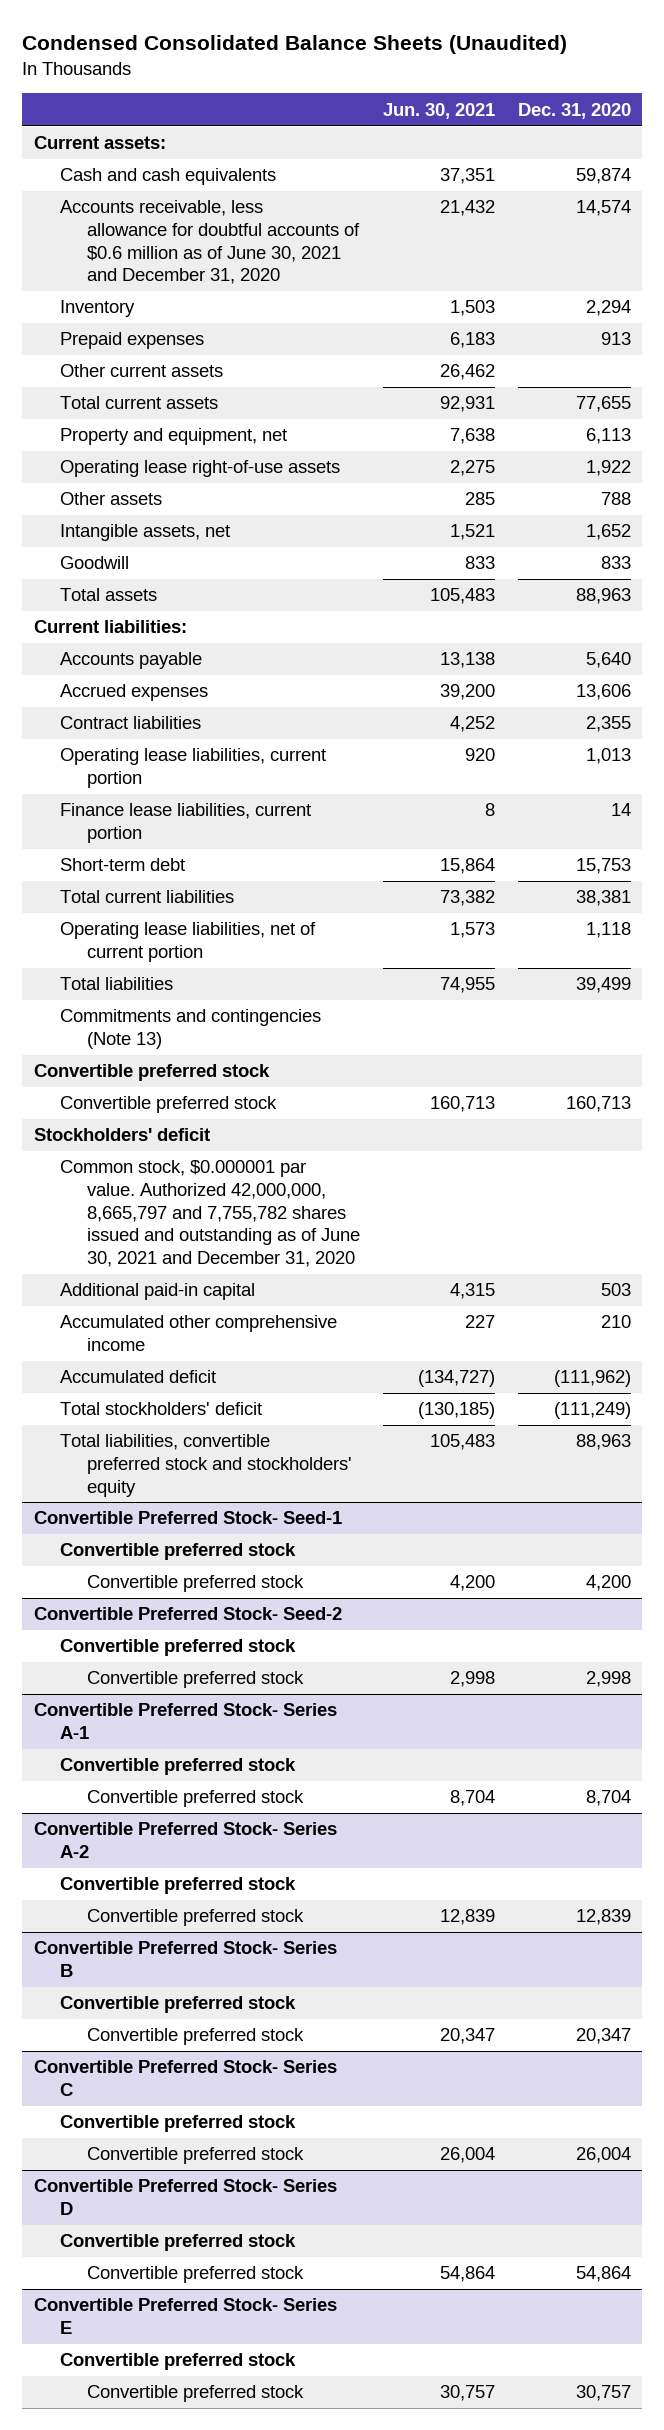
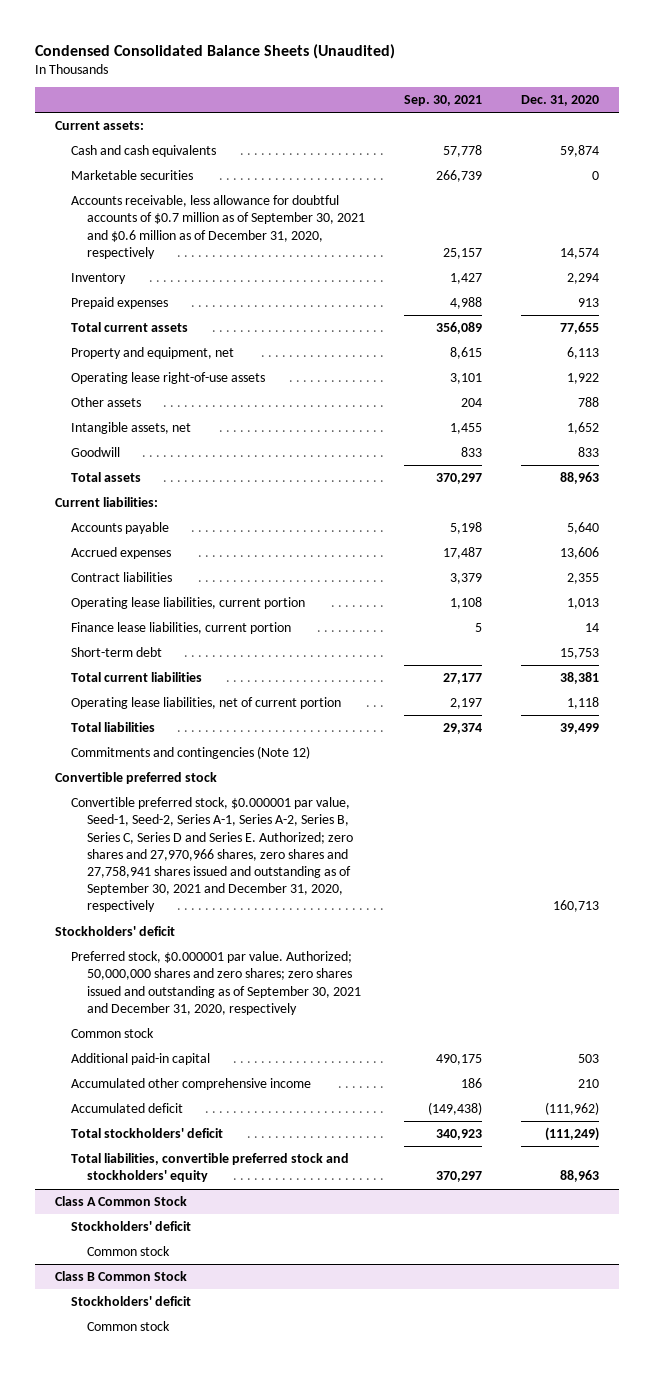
- | Jun. 30, 2021 | Dec. 31, 2020
+ | Sep. 30, 2021 | Dec. 31, 2020
- Accounts receivable, less allowance for doubtful accounts of $0.6 million as of June 30, 2021 and December 31, 2020 | 21,432 | 14,574
+ Marketable securities | 266,739 | 0
+ Accounts receivable, less allowance for doubtful accounts of $0.7 million as of September 30, 2021 and $0.6 million as of December 31, 2020, respectively | 25,157 | 14,574
- Other current assets | 26,462 |
- Commitments and contingencies (Note 13)
+ Commitments and contingencies (Note 12)
- Convertible preferred stock | 160,713 | 160,713
+ Convertible preferred stock, $0.000001 par value, Seed-1, Seed-2, Series A-1, Series A-2, Series B, Series C, Series D and Series E. Authorized; zero shares and 27,970,966 shares, zero shares and 27,758,941 shares issued and outstanding as of September 30, 2021 and December 31, 2020, respectively | | 160,713
- Common stock, $0.000001 par value. Authorized 42,000,000, 8,665,797 and 7,755,782 shares issued and outstanding as of June 30, 2021 and December 31, 2020
+ Preferred stock, $0.000001 par value. Authorized; 50,000,000 shares and zero shares; zero shares issued and outstanding as of September 30, 2021 and December 31, 2020, respectively
+ Common stock
- Convertible Preferred Stock- Seed-1
- Convertible preferred stock
- Convertible preferred stock | 4,200 | 4,200
- Convertible Preferred Stock- Seed-2
- Convertible preferred stock
- Convertible preferred stock | 2,998 | 2,998
- Convertible Preferred Stock- Series A-1
- Convertible preferred stock
- Convertible preferred stock | 8,704 | 8,704
- Convertible Preferred Stock- Series A-2
- Convertible preferred stock
- Convertible preferred stock | 12,839 | 12,839
- Convertible Preferred Stock- Series B
- Convertible preferred stock
- Convertible preferred stock | 20,347 | 20,347
- Convertible Preferred Stock- Series C
- Convertible preferred stock
- Convertible preferred stock | 26,004 | 26,004
- Convertible Preferred Stock- Series D
- Convertible preferred stock
- Convertible preferred stock | 54,864 | 54,864
- Convertible Preferred Stock- Series E
- Convertible preferred stock
- Convertible preferred stock | 30,757 | 30,757
+ Class A Common Stock
+ Stockholders' deficit
+ Common stock
+ Class B Common Stock
+ Stockholders' deficit
+ Common stock

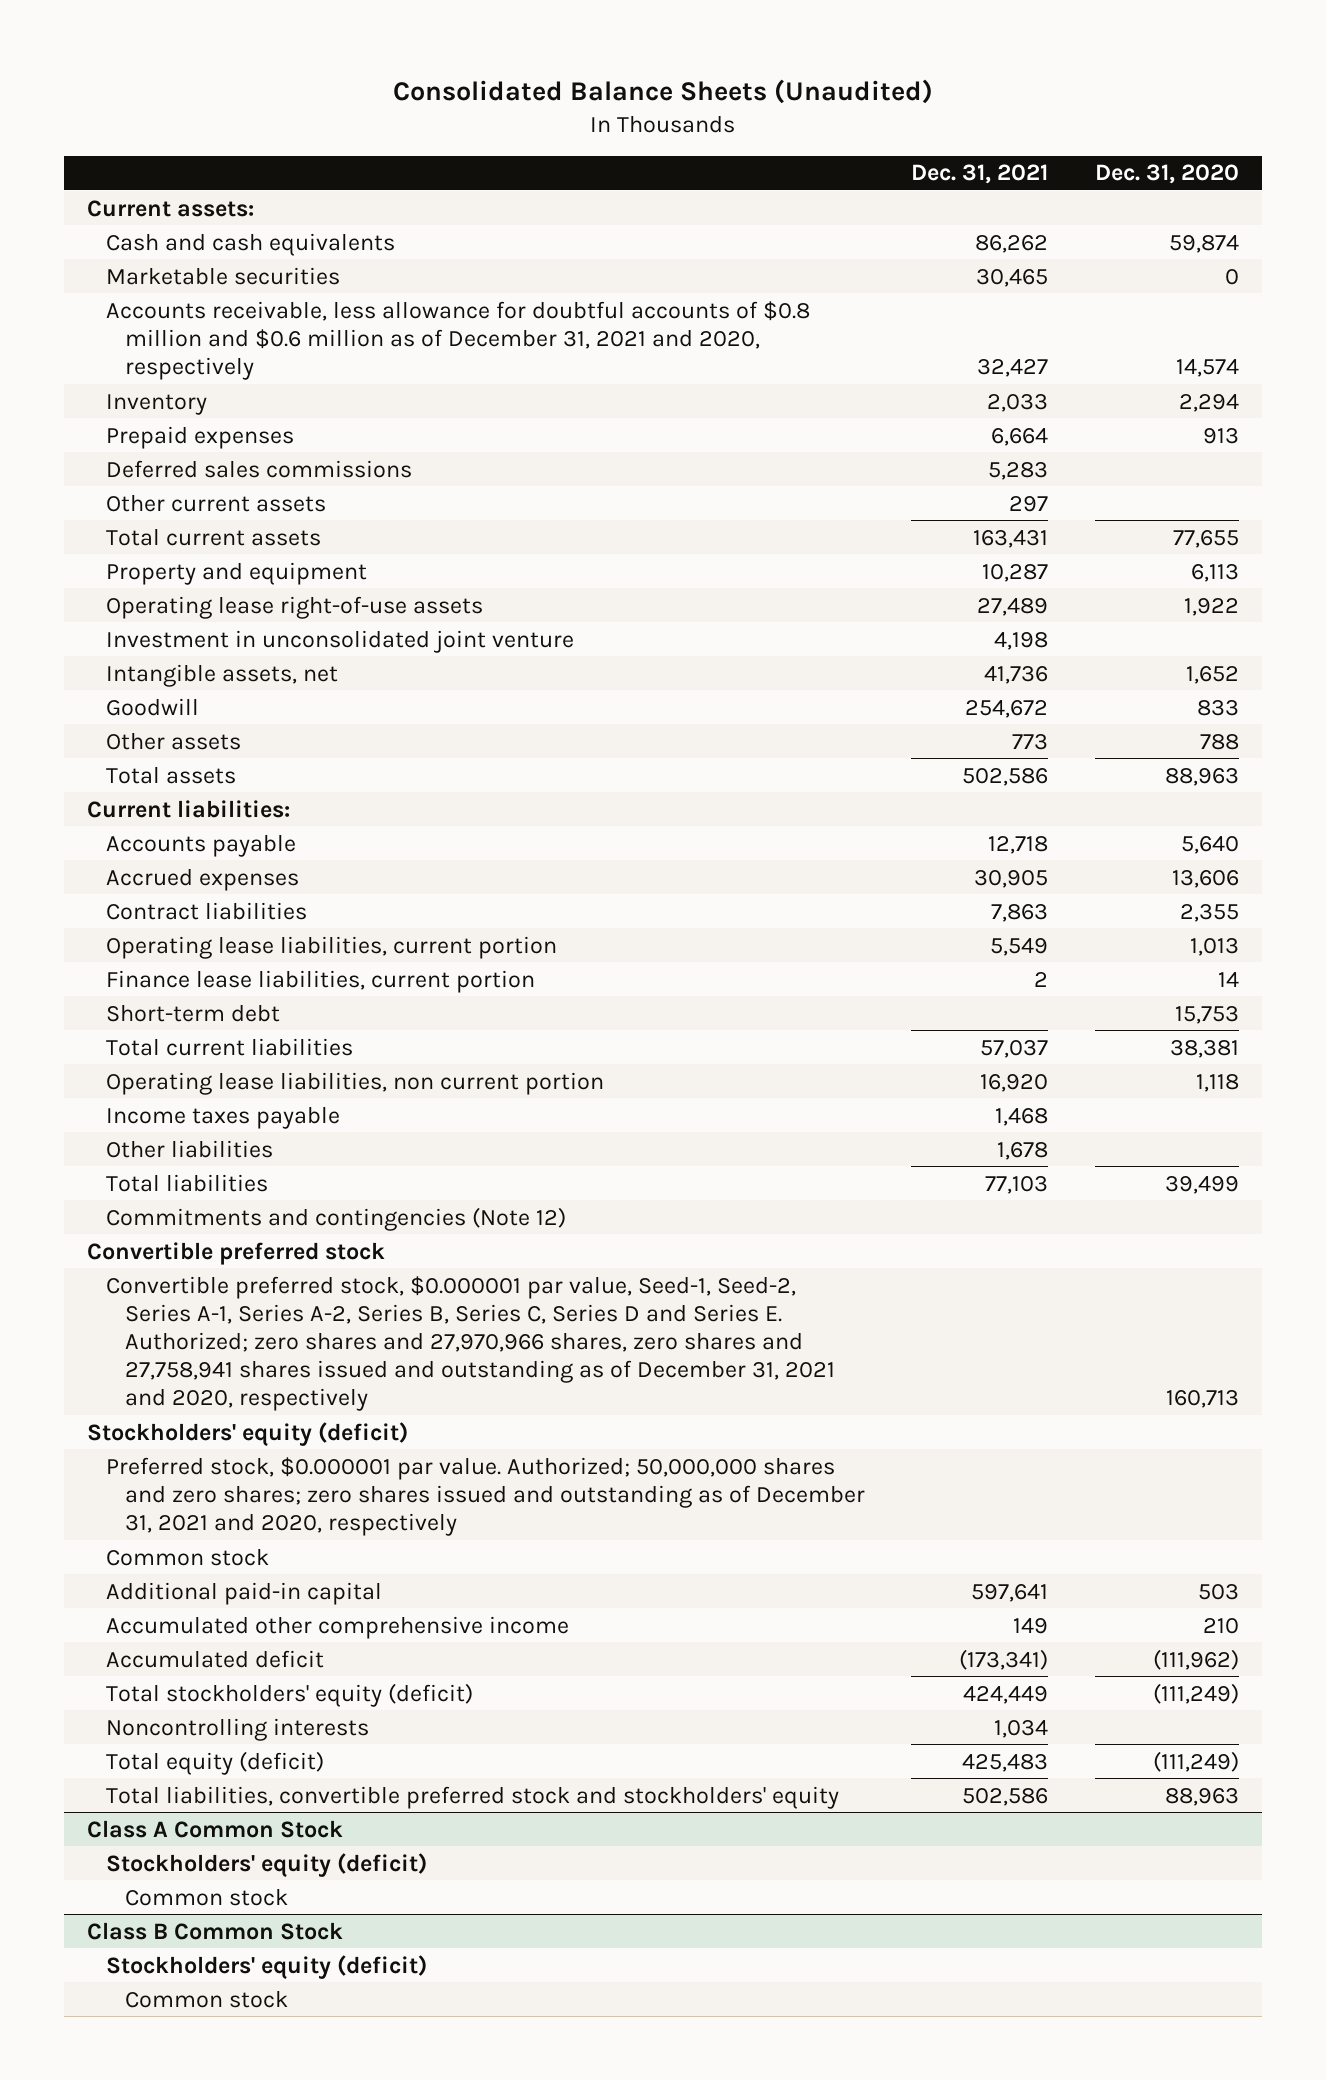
- Condensed Consolidated Balance Sheets (Unaudited)
+ Consolidated Balance Sheets (Unaudited)
- | Sep. 30, 2021 | Dec. 31, 2020
+ | Dec. 31, 2021 | Dec. 31, 2020
- Accounts receivable, less allowance for doubtful accounts of $0.7 million as of September 30, 2021 and $0.6 million as of December 31, 2020, respectively | 25,157 | 14,574
+ Accounts receivable, less allowance for doubtful accounts of $0.8 million and $0.6 million as of December 31, 2021 and 2020, respectively | 32,427 | 14,574
+ Deferred sales commissions | 5,283 |
+ Other current assets | 297 |
- Property and equipment, net | 8,615 | 6,113
+ Property and equipment | 10,287 | 6,113
+ Investment in unconsolidated joint venture | 4,198 |
moved down: Other assets | 773 | 788
- Operating lease liabilities, net of current portion | 2,197 | 1,118
+ Operating lease liabilities, non current portion | 16,920 | 1,118
+ Income taxes payable | 1,468 |
+ Other liabilities | 1,678 |
- Convertible preferred stock, $0.000001 par value, Seed-1, Seed-2, Series A-1, Series A-2, Series B, Series C, Series D and Series E. Authorized; zero shares and 27,970,966 shares, zero shares and 27,758,941 shares issued and outstanding as of September 30, 2021 and December 31, 2020, respectively | | 160,713
- Stockholders' deficit
- Preferred stock, $0.000001 par value. Authorized; 50,000,000 shares and zero shares; zero shares issued and outstanding as of September 30, 2021 and December 31, 2020, respectively
+ Convertible preferred stock, $0.000001 par value, Seed-1, Seed-2, Series A-1, Series A-2, Series B, Series C, Series D and Series E. Authorized; zero shares and 27,970,966 shares, zero shares and 27,758,941 shares issued and outstanding as of December 31, 2021 and 2020, respectively | | 160,713
+ Stockholders' equity (deficit)
+ Preferred stock, $0.000001 par value. Authorized; 50,000,000 shares and zero shares; zero shares issued and outstanding as of December 31, 2021 and 2020, respectively
- Total stockholders' deficit | 340,923 | (111,249)
+ Total stockholders' equity (deficit) | 424,449 | (111,249)
+ Noncontrolling interests | 1,034 |
+ Total equity (deficit) | 425,483 | (111,249)
@ Class A Common Stock
- Stockholders' deficit
+ Stockholders' equity (deficit)
@ Class B Common Stock
- Stockholders' deficit
+ Stockholders' equity (deficit)

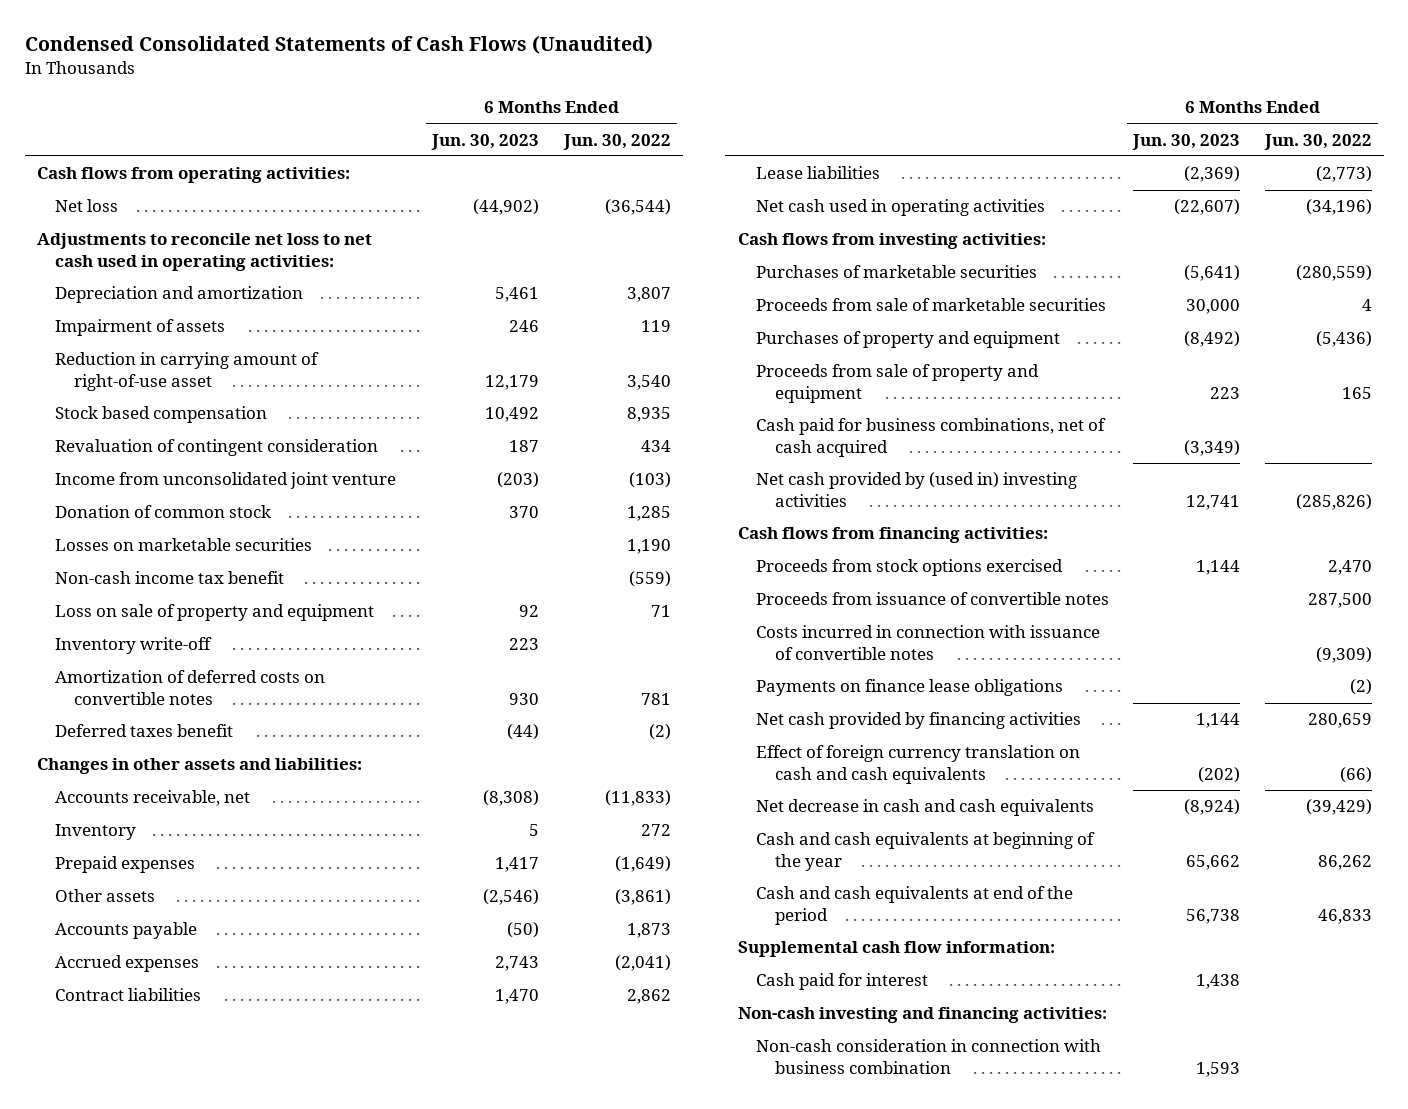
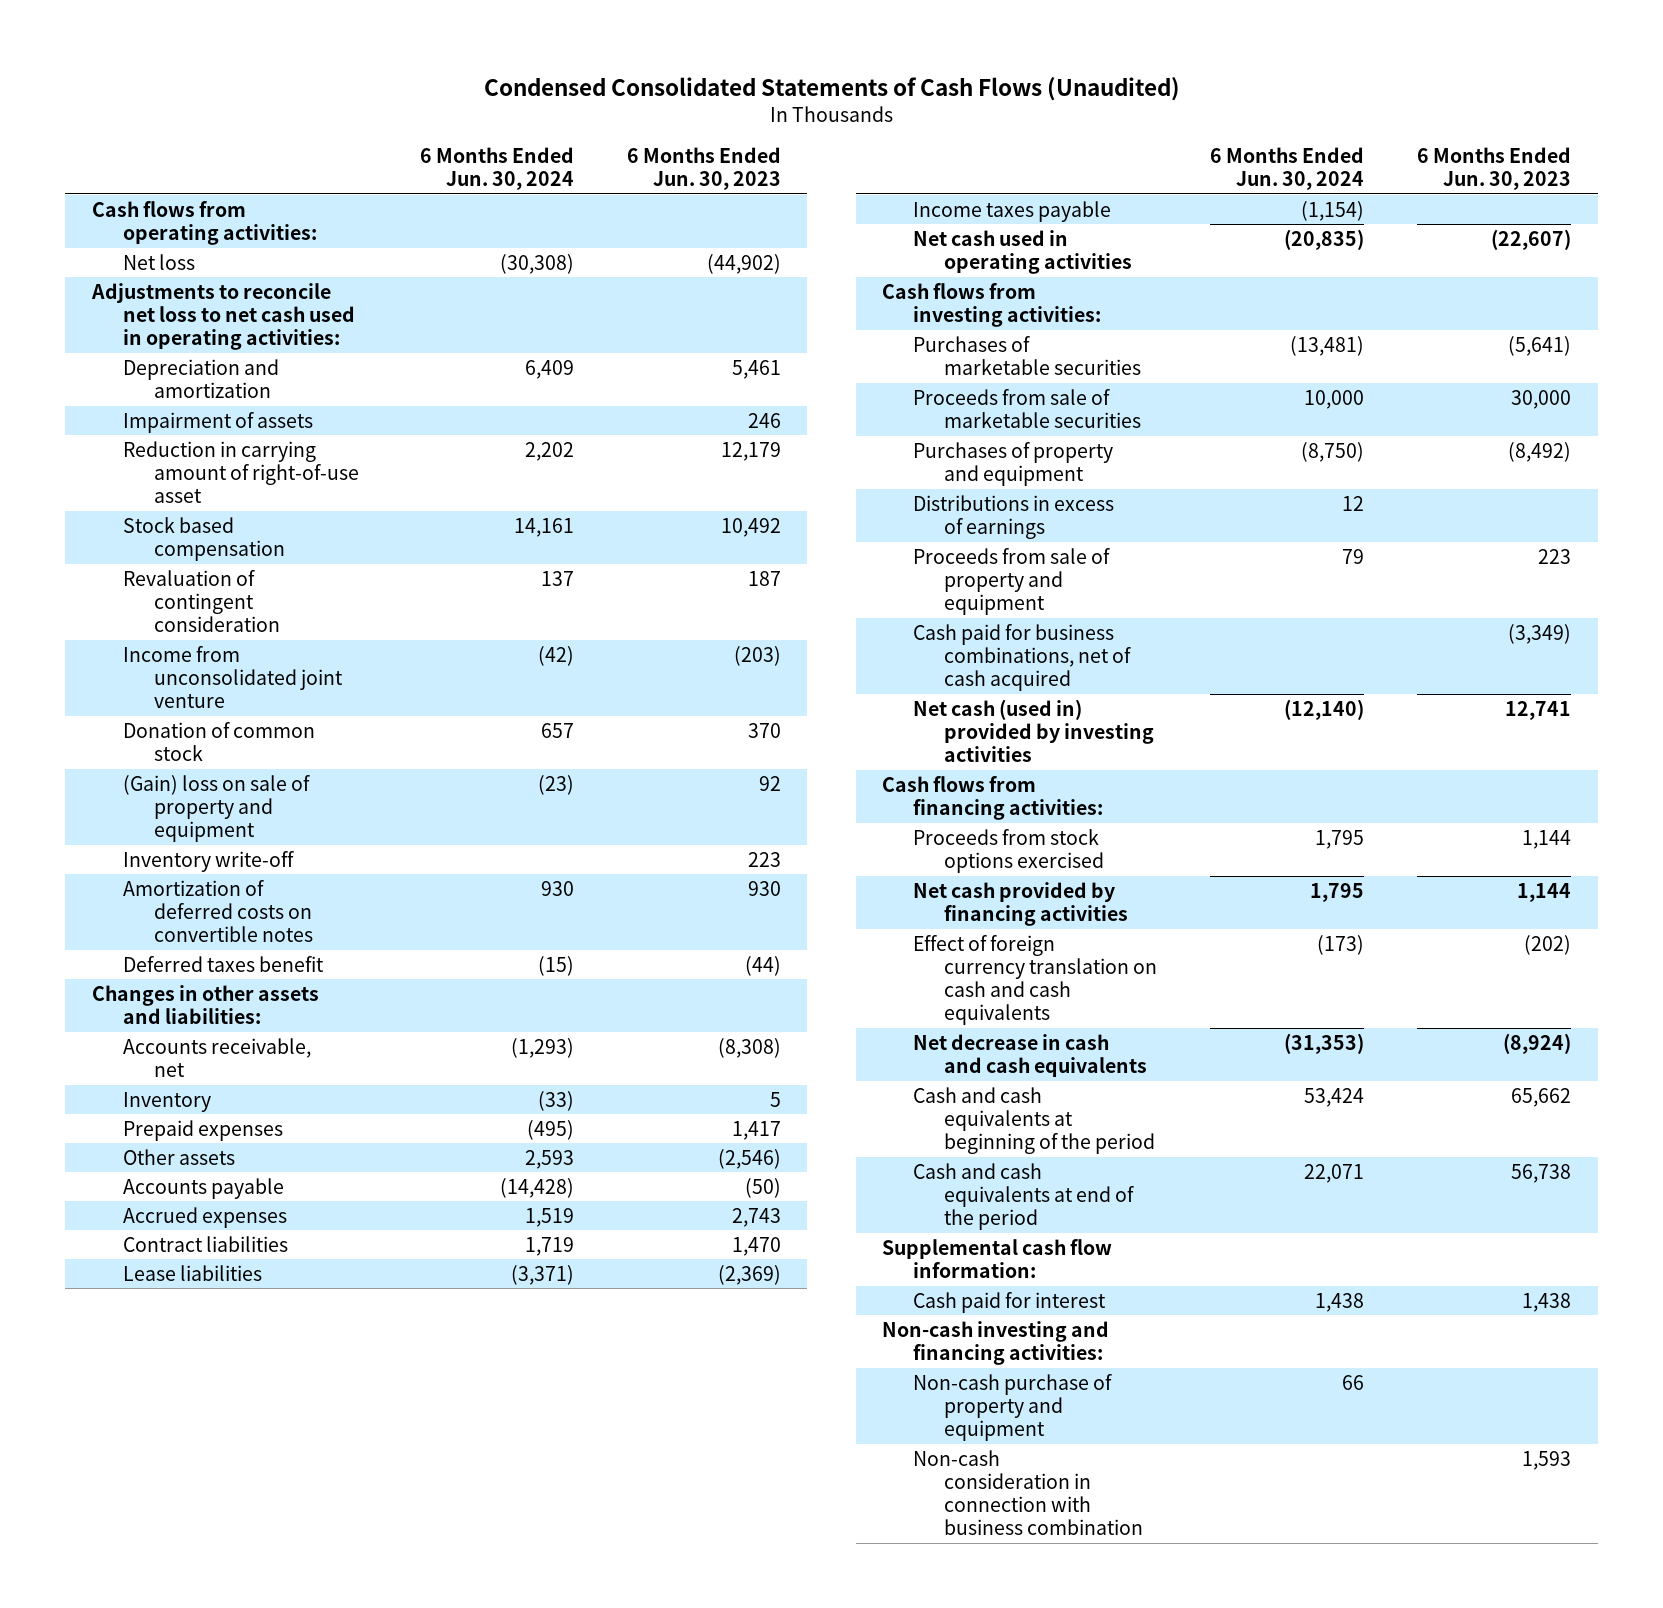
- | 6 Months Ended Jun. 30, 2023 | 6 Months Ended Jun. 30, 2022
+ | 6 Months Ended Jun. 30, 2024 | 6 Months Ended Jun. 30, 2023
- Losses on marketable securities | | 1,190
- Non-cash income tax benefit | | (559)
- Loss on sale of property and equipment | 92 | 71
+ (Gain) loss on sale of property and equipment | (23) | 92
+ Income taxes payable | (1,154) |
+ Distributions in excess of earnings | 12 |
- Net cash provided by (used in) investing activities | 12,741 | (285,826)
+ Net cash (used in) provided by investing activities | (12,140) | 12,741
- Proceeds from issuance of convertible notes | | 287,500
- Costs incurred in connection with issuance of convertible notes | | (9,309)
- Payments on finance lease obligations | | (2)
- Cash and cash equivalents at beginning of the year | 65,662 | 86,262
+ Cash and cash equivalents at beginning of the period | 53,424 | 65,662
+ Non-cash purchase of property and equipment | 66 |

